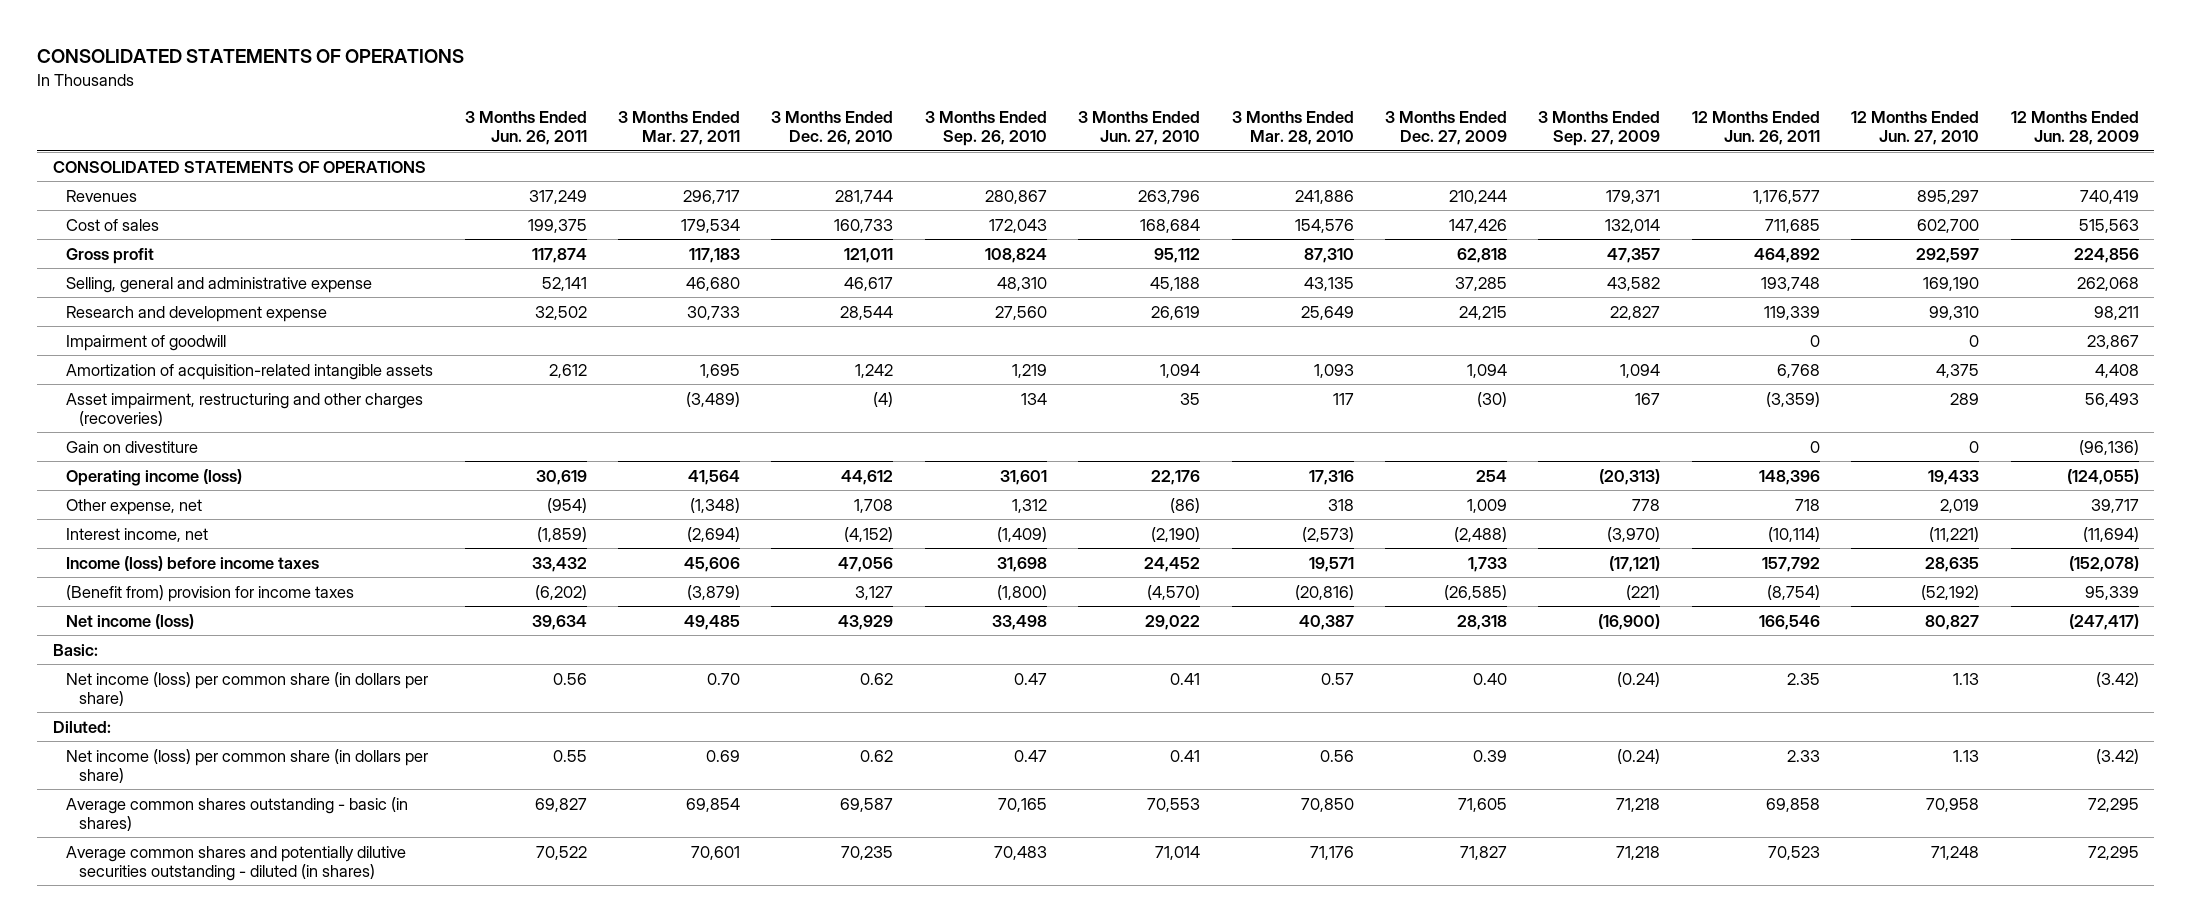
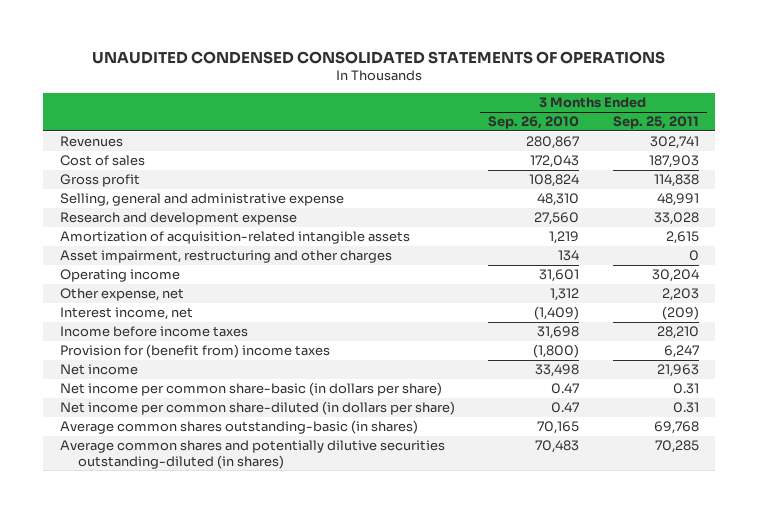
- CONSOLIDATED STATEMENTS OF OPERATIONS
+ UNAUDITED CONDENSED CONSOLIDATED STATEMENTS OF OPERATIONS
- | 3 Months Ended Jun. 26, 2011 | 3 Months Ended Mar. 27, 2011 | 3 Months Ended Dec. 26, 2010 | 3 Months Ended Sep. 26, 2010 | 3 Months Ended Jun. 27, 2010 | 3 Months Ended Mar. 28, 2010 | 3 Months Ended Dec. 27, 2009 | 3 Months Ended Sep. 27, 2009 | 12 Months Ended Jun. 26, 2011 | 12 Months Ended Jun. 27, 2010 | 12 Months Ended Jun. 28, 2009
+ | 3 Months Ended Sep. 26, 2010 | 3 Months Ended Sep. 25, 2011
- CONSOLIDATED STATEMENTS OF OPERATIONS
- Impairment of goodwill | | | | | | | | | 0 | 0 | 23,867
- Asset impairment, restructuring and other charges (recoveries) | | (3,489) | (4) | 134 | 35 | 117 | (30) | 167 | (3,359) | 289 | 56,493
- Gain on divestiture | | | | | | | | | 0 | 0 | (96,136)
- Operating income (loss) | 30,619 | 41,564 | 44,612 | 31,601 | 22,176 | 17,316 | 254 | (20,313) | 148,396 | 19,433 | (124,055)
+ Asset impairment, restructuring and other charges | 134 | 0
+ Operating income | 31,601 | 30,204
- Income (loss) before income taxes | 33,432 | 45,606 | 47,056 | 31,698 | 24,452 | 19,571 | 1,733 | (17,121) | 157,792 | 28,635 | (152,078)
- (Benefit from) provision for income taxes | (6,202) | (3,879) | 3,127 | (1,800) | (4,570) | (20,816) | (26,585) | (221) | (8,754) | (52,192) | 95,339
- Net income (loss) | 39,634 | 49,485 | 43,929 | 33,498 | 29,022 | 40,387 | 28,318 | (16,900) | 166,546 | 80,827 | (247,417)
- Basic:
- Net income (loss) per common share (in dollars per share) | 0.56 | 0.70 | 0.62 | 0.47 | 0.41 | 0.57 | 0.40 | (0.24) | 2.35 | 1.13 | (3.42)
- Diluted:
- Net income (loss) per common share (in dollars per share) | 0.55 | 0.69 | 0.62 | 0.47 | 0.41 | 0.56 | 0.39 | (0.24) | 2.33 | 1.13 | (3.42)
- Average common shares outstanding - basic (in shares) | 69,827 | 69,854 | 69,587 | 70,165 | 70,553 | 70,850 | 71,605 | 71,218 | 69,858 | 70,958 | 72,295
- Average common shares and potentially dilutive securities outstanding - diluted (in shares) | 70,522 | 70,601 | 70,235 | 70,483 | 71,014 | 71,176 | 71,827 | 71,218 | 70,523 | 71,248 | 72,295
+ Income before income taxes | 31,698 | 28,210
+ Provision for (benefit from) income taxes | (1,800) | 6,247
+ Net income | 33,498 | 21,963
+ Net income per common share-basic (in dollars per share) | 0.47 | 0.31
+ Net income per common share-diluted (in dollars per share) | 0.47 | 0.31
+ Average common shares outstanding-basic (in shares) | 70,165 | 69,768
+ Average common shares and potentially dilutive securities outstanding-diluted (in shares) | 70,483 | 70,285

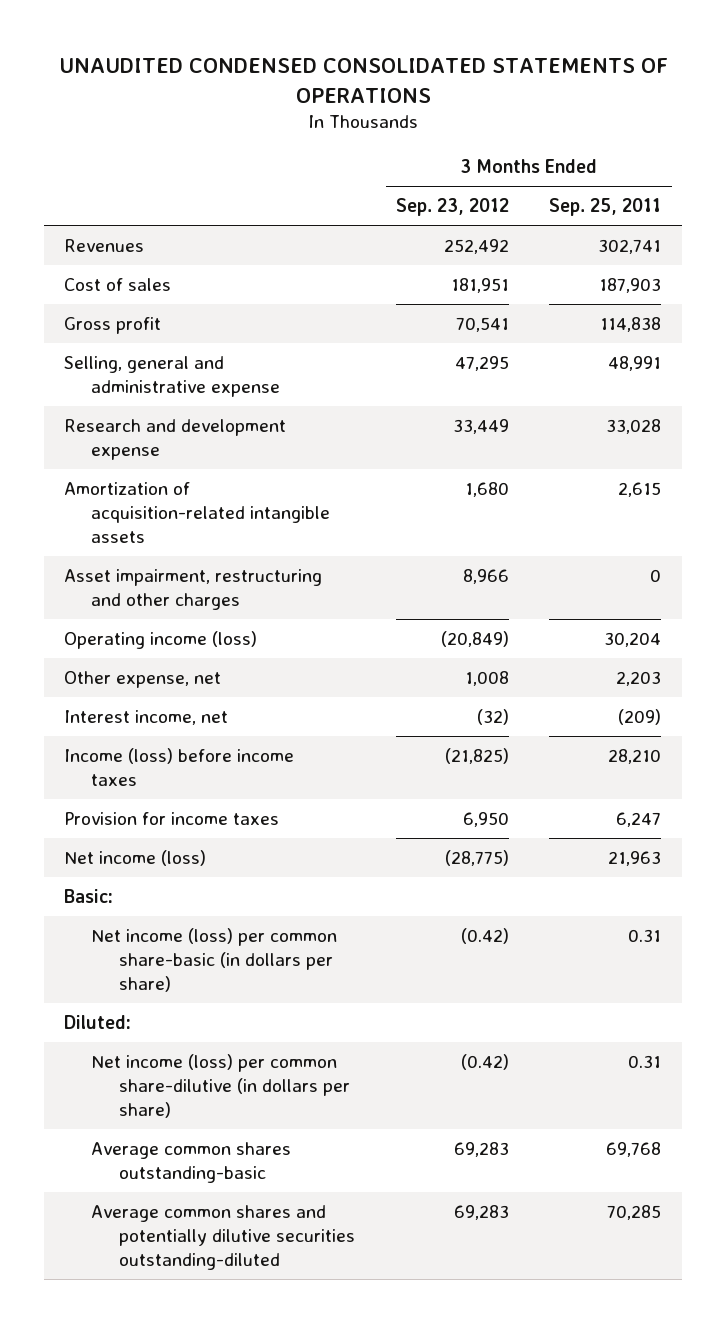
- | 3 Months Ended Sep. 26, 2010 | 3 Months Ended Sep. 25, 2011
+ | 3 Months Ended Sep. 23, 2012 | 3 Months Ended Sep. 25, 2011
- Operating income | 31,601 | 30,204
+ Operating income (loss) | (20,849) | 30,204
- Income before income taxes | 31,698 | 28,210
- Provision for (benefit from) income taxes | (1,800) | 6,247
- Net income | 33,498 | 21,963
- Net income per common share-basic (in dollars per share) | 0.47 | 0.31
- Net income per common share-diluted (in dollars per share) | 0.47 | 0.31
- Average common shares outstanding-basic (in shares) | 70,165 | 69,768
- Average common shares and potentially dilutive securities outstanding-diluted (in shares) | 70,483 | 70,285
+ Income (loss) before income taxes | (21,825) | 28,210
+ Provision for income taxes | 6,950 | 6,247
+ Net income (loss) | (28,775) | 21,963
+ Basic:
+ Net income (loss) per common share-basic (in dollars per share) | (0.42) | 0.31
+ Diluted:
+ Net income (loss) per common share-dilutive (in dollars per share) | (0.42) | 0.31
+ Average common shares outstanding-basic | 69,283 | 69,768
+ Average common shares and potentially dilutive securities outstanding-diluted | 69,283 | 70,285

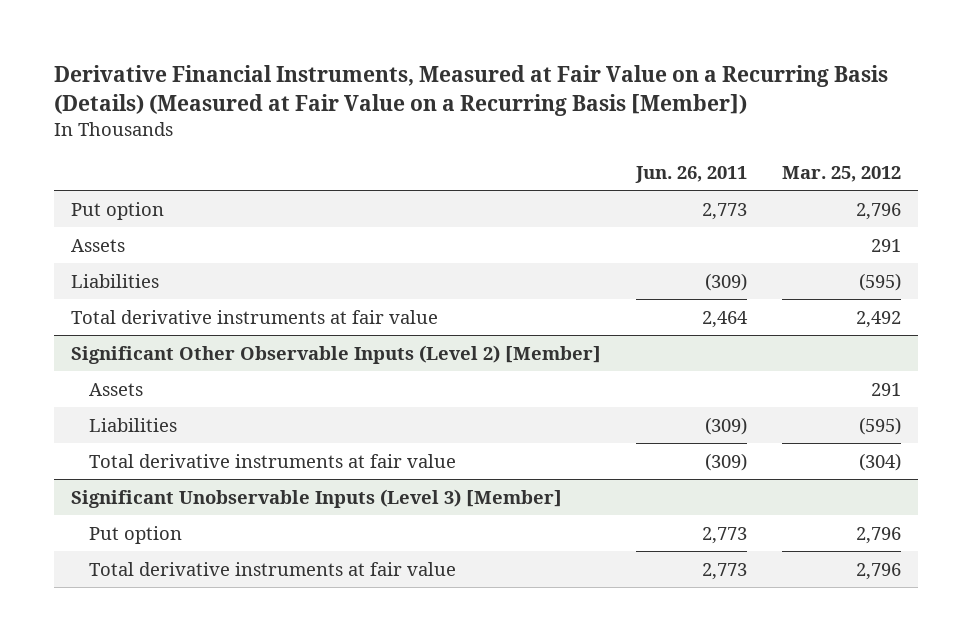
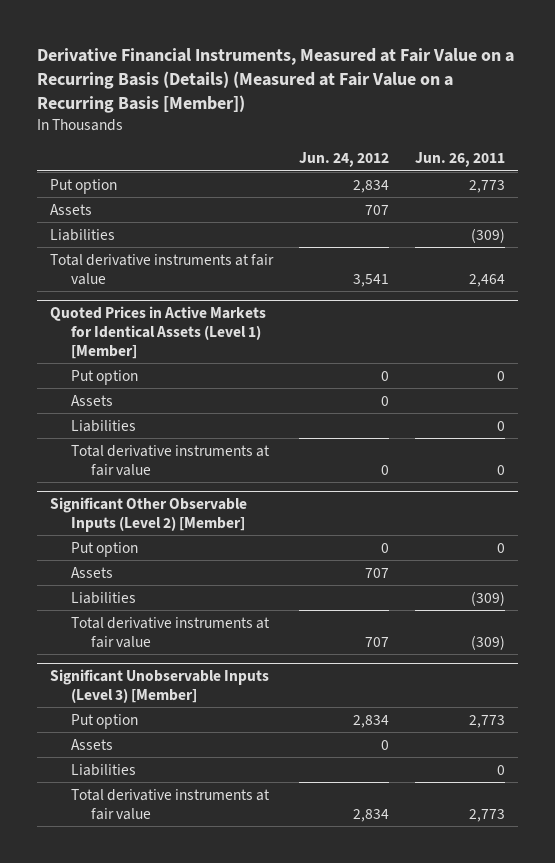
- | Jun. 26, 2011 | Mar. 25, 2012
+ | Jun. 24, 2012 | Jun. 26, 2011
+ Quoted Prices in Active Markets for Identical Assets (Level 1) [Member]
+ Put option | 0 | 0
+ Assets | 0 |
+ Liabilities | | 0
+ Total derivative instruments at fair value | 0 | 0
@ Significant Other Observable Inputs (Level 2) [Member]
+ Put option | 0 | 0
@ Significant Unobservable Inputs (Level 3) [Member]
+ Assets | 0 |
+ Liabilities | | 0

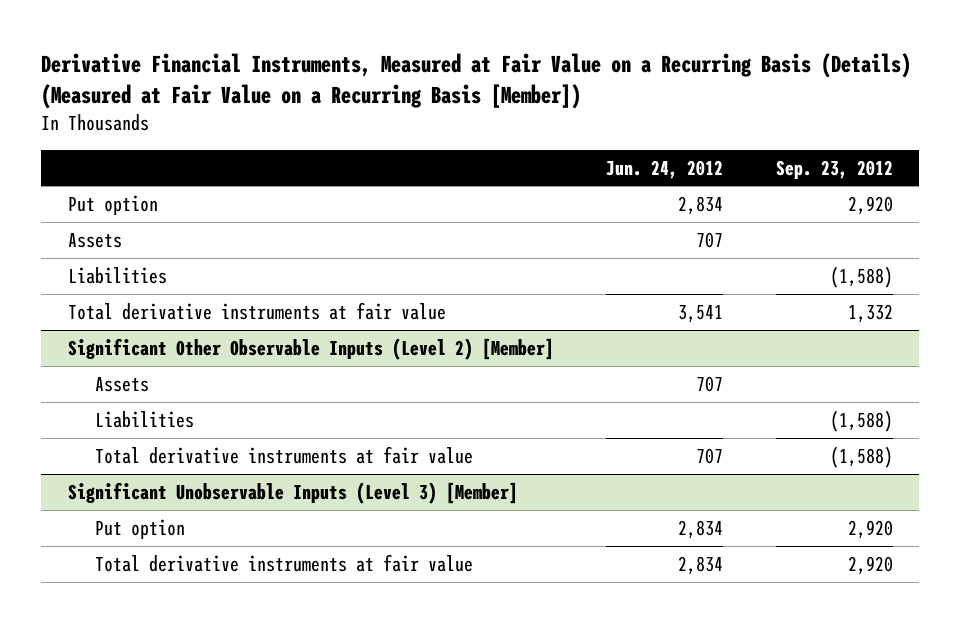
- | Jun. 24, 2012 | Jun. 26, 2011
+ | Jun. 24, 2012 | Sep. 23, 2012
- Quoted Prices in Active Markets for Identical Assets (Level 1) [Member]
- Put option | 0 | 0
- Assets | 0 |
- Liabilities | | 0
- Total derivative instruments at fair value | 0 | 0
@ Significant Other Observable Inputs (Level 2) [Member]
- Put option | 0 | 0
@ Significant Unobservable Inputs (Level 3) [Member]
- Assets | 0 |
- Liabilities | | 0

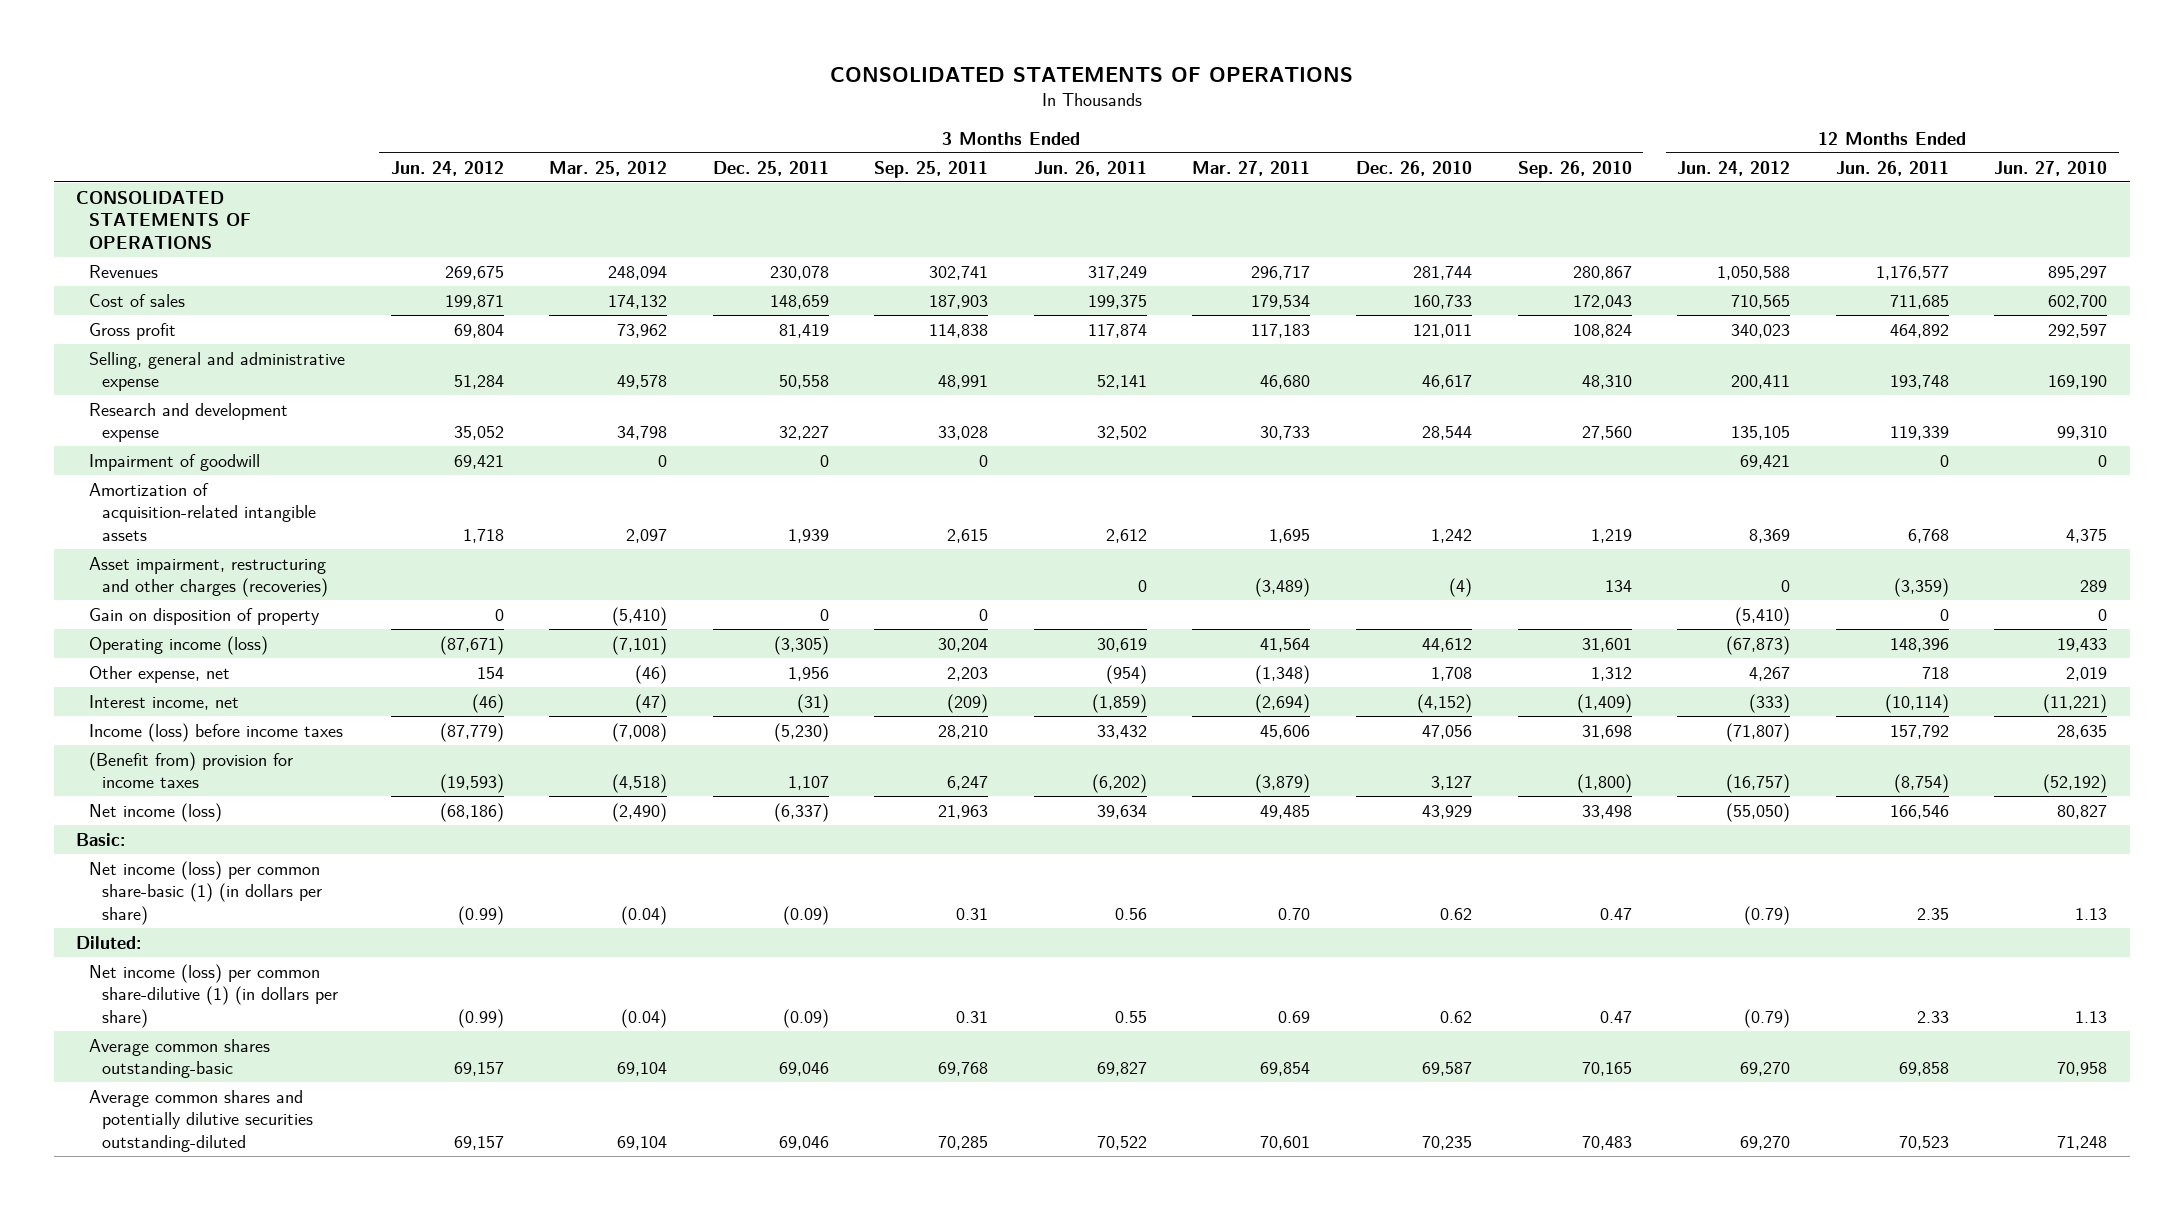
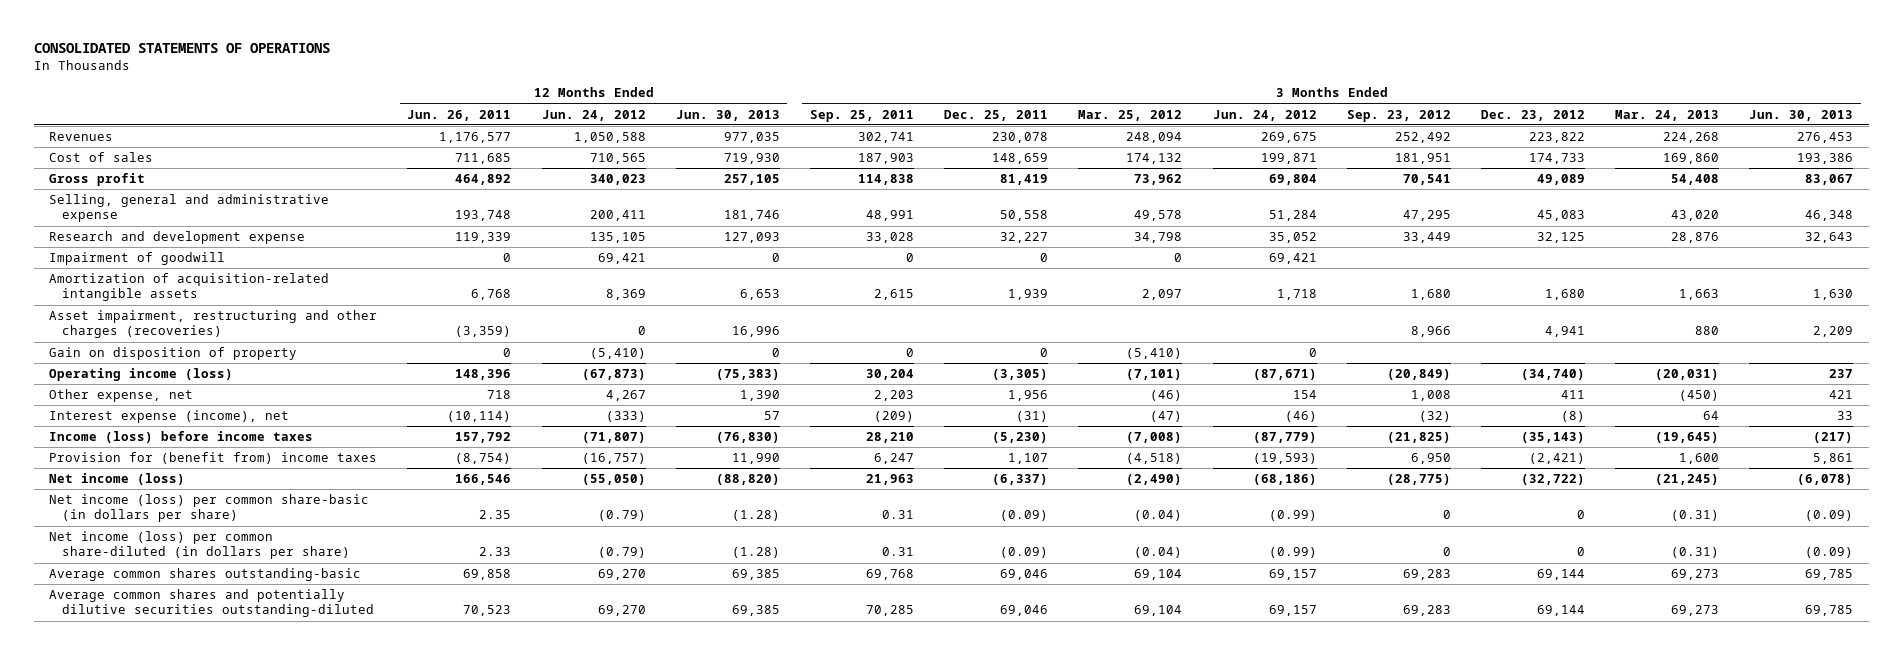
- | 3 Months Ended Jun. 24, 2012 | 3 Months Ended Mar. 25, 2012 | 3 Months Ended Dec. 25, 2011 | 3 Months Ended Sep. 25, 2011 | 3 Months Ended Jun. 26, 2011 | 3 Months Ended Mar. 27, 2011 | 3 Months Ended Dec. 26, 2010 | 3 Months Ended Sep. 26, 2010 | 12 Months Ended Jun. 24, 2012 | 12 Months Ended Jun. 26, 2011 | 12 Months Ended Jun. 27, 2010
+ | 12 Months Ended Jun. 26, 2011 | 12 Months Ended Jun. 24, 2012 | 12 Months Ended Jun. 30, 2013 | 3 Months Ended Sep. 25, 2011 | 3 Months Ended Dec. 25, 2011 | 3 Months Ended Mar. 25, 2012 | 3 Months Ended Jun. 24, 2012 | 3 Months Ended Sep. 23, 2012 | 3 Months Ended Dec. 23, 2012 | 3 Months Ended Mar. 24, 2013 | 3 Months Ended Jun. 30, 2013
- CONSOLIDATED STATEMENTS OF OPERATIONS
- Interest income, net | (46) | (47) | (31) | (209) | (1,859) | (2,694) | (4,152) | (1,409) | (333) | (10,114) | (11,221)
+ Interest expense (income), net | (10,114) | (333) | 57 | (209) | (31) | (47) | (46) | (32) | (8) | 64 | 33
- (Benefit from) provision for income taxes | (19,593) | (4,518) | 1,107 | 6,247 | (6,202) | (3,879) | 3,127 | (1,800) | (16,757) | (8,754) | (52,192)
+ Provision for (benefit from) income taxes | (8,754) | (16,757) | 11,990 | 6,247 | 1,107 | (4,518) | (19,593) | 6,950 | (2,421) | 1,600 | 5,861
- Basic:
- Net income (loss) per common share-basic (1) (in dollars per share) | (0.99) | (0.04) | (0.09) | 0.31 | 0.56 | 0.70 | 0.62 | 0.47 | (0.79) | 2.35 | 1.13
- Diluted:
- Net income (loss) per common share-dilutive (1) (in dollars per share) | (0.99) | (0.04) | (0.09) | 0.31 | 0.55 | 0.69 | 0.62 | 0.47 | (0.79) | 2.33 | 1.13
+ Net income (loss) per common share-basic (in dollars per share) | 2.35 | (0.79) | (1.28) | 0.31 | (0.09) | (0.04) | (0.99) | 0 | 0 | (0.31) | (0.09)
+ Net income (loss) per common share-diluted (in dollars per share) | 2.33 | (0.79) | (1.28) | 0.31 | (0.09) | (0.04) | (0.99) | 0 | 0 | (0.31) | (0.09)

